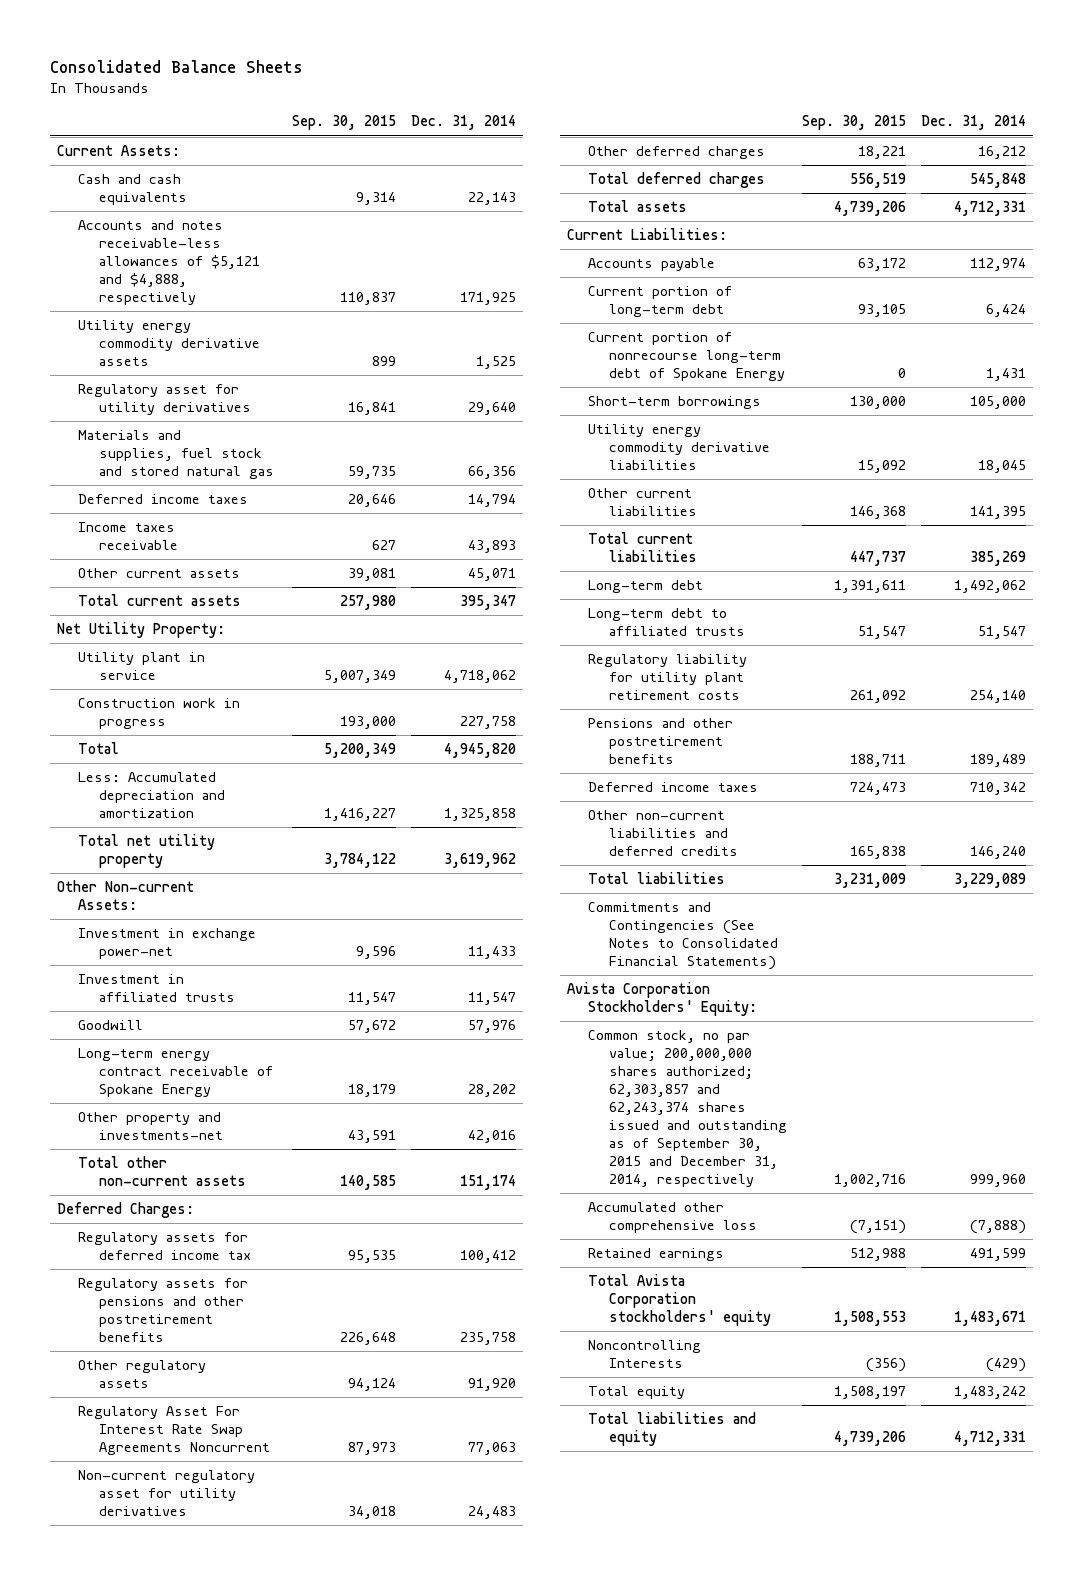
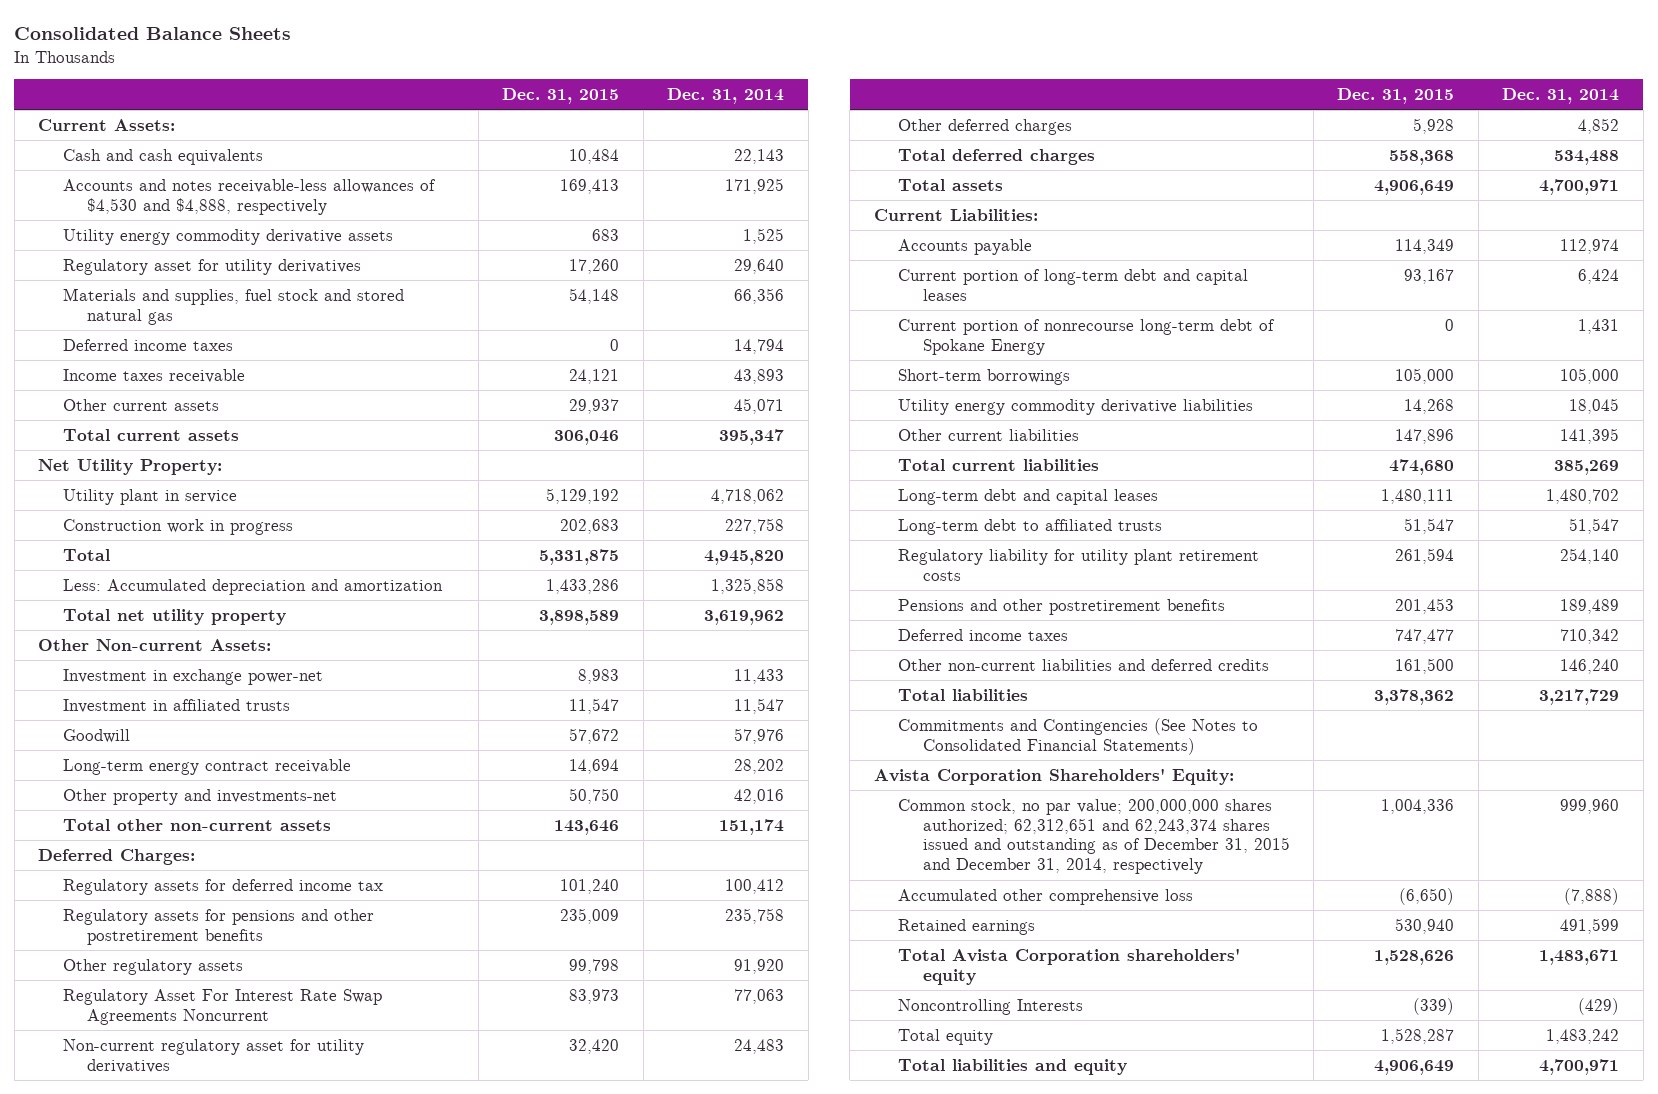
- | Sep. 30, 2015 | Dec. 31, 2014
+ | Dec. 31, 2015 | Dec. 31, 2014
- Accounts and notes receivable-less allowances of $5,121 and $4,888, respectively | 110,837 | 171,925
+ Accounts and notes receivable-less allowances of $4,530 and $4,888, respectively | 169,413 | 171,925
- Long-term energy contract receivable of Spokane Energy | 18,179 | 28,202
+ Long-term energy contract receivable | 14,694 | 28,202
- Other deferred charges | 18,221 | 16,212
- Total deferred charges | 556,519 | 545,848
- Total assets | 4,739,206 | 4,712,331
+ Other deferred charges | 5,928 | 4,852
+ Total deferred charges | 558,368 | 534,488
+ Total assets | 4,906,649 | 4,700,971
- Current portion of long-term debt | 93,105 | 6,424
+ Current portion of long-term debt and capital leases | 93,167 | 6,424
- Long-term debt | 1,391,611 | 1,492,062
+ Long-term debt and capital leases | 1,480,111 | 1,480,702
- Total liabilities | 3,231,009 | 3,229,089
+ Total liabilities | 3,378,362 | 3,217,729
- Avista Corporation Stockholders' Equity:
- Common stock, no par value; 200,000,000 shares authorized; 62,303,857 and 62,243,374 shares issued and outstanding as of September 30, 2015 and December 31, 2014, respectively | 1,002,716 | 999,960
+ Avista Corporation Shareholders' Equity:
+ Common stock, no par value; 200,000,000 shares authorized; 62,312,651 and 62,243,374 shares issued and outstanding as of December 31, 2015 and December 31, 2014, respectively | 1,004,336 | 999,960
- Total Avista Corporation stockholders' equity | 1,508,553 | 1,483,671
+ Total Avista Corporation shareholders' equity | 1,528,626 | 1,483,671
- Total liabilities and equity | 4,739,206 | 4,712,331
+ Total liabilities and equity | 4,906,649 | 4,700,971

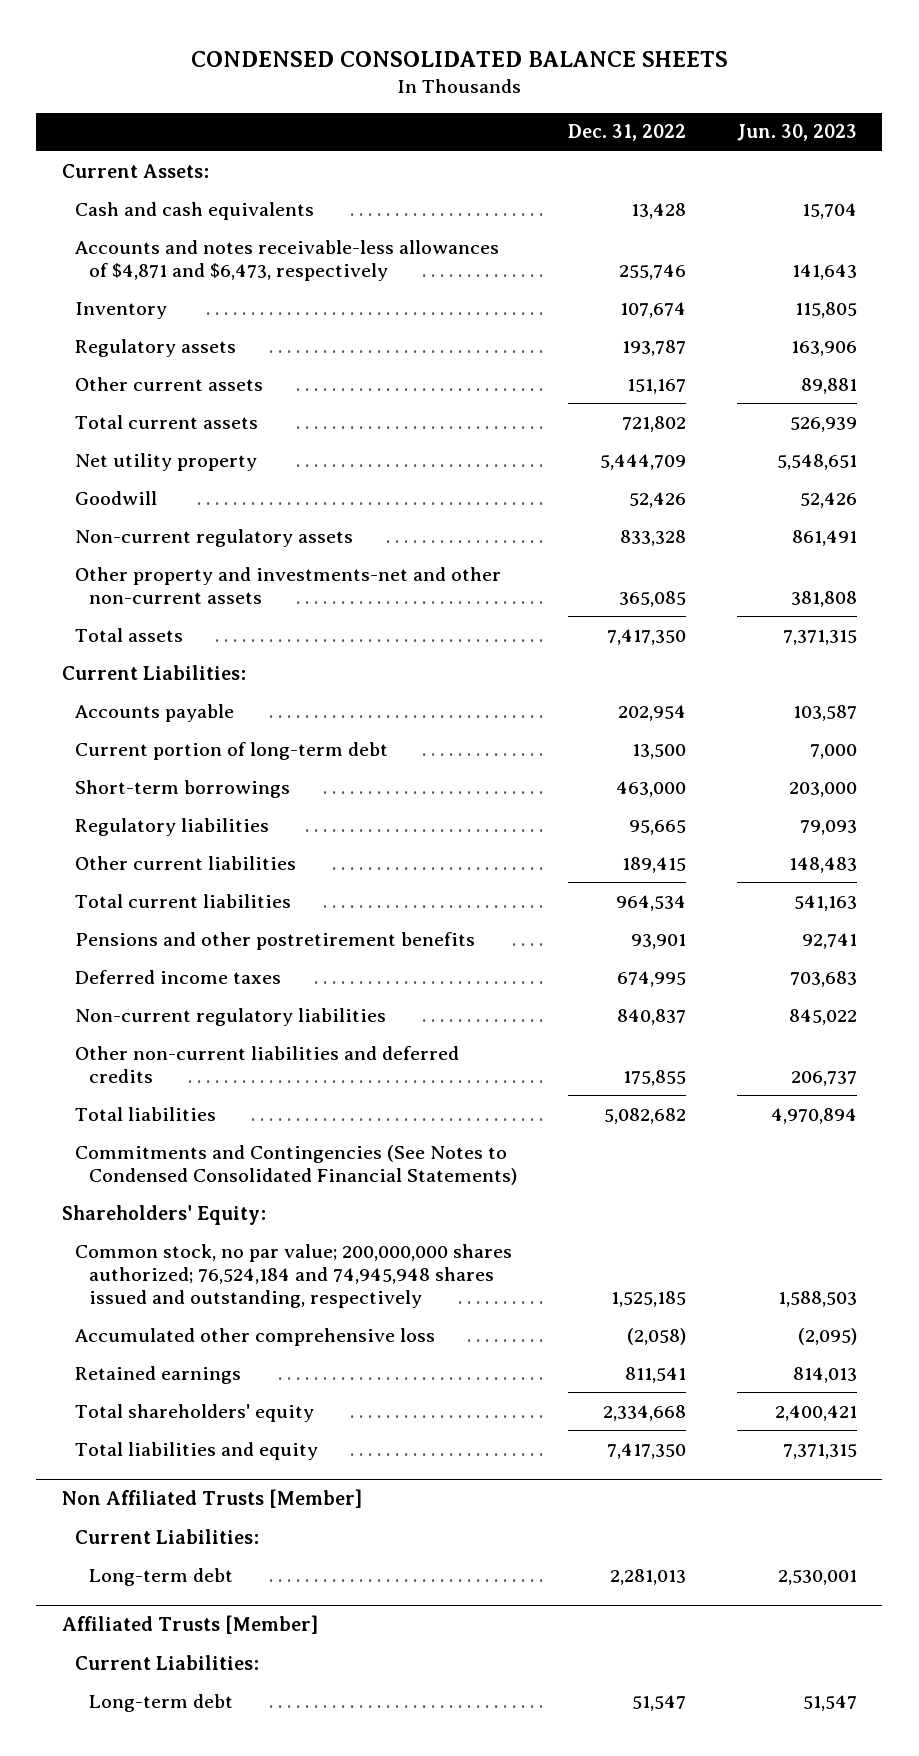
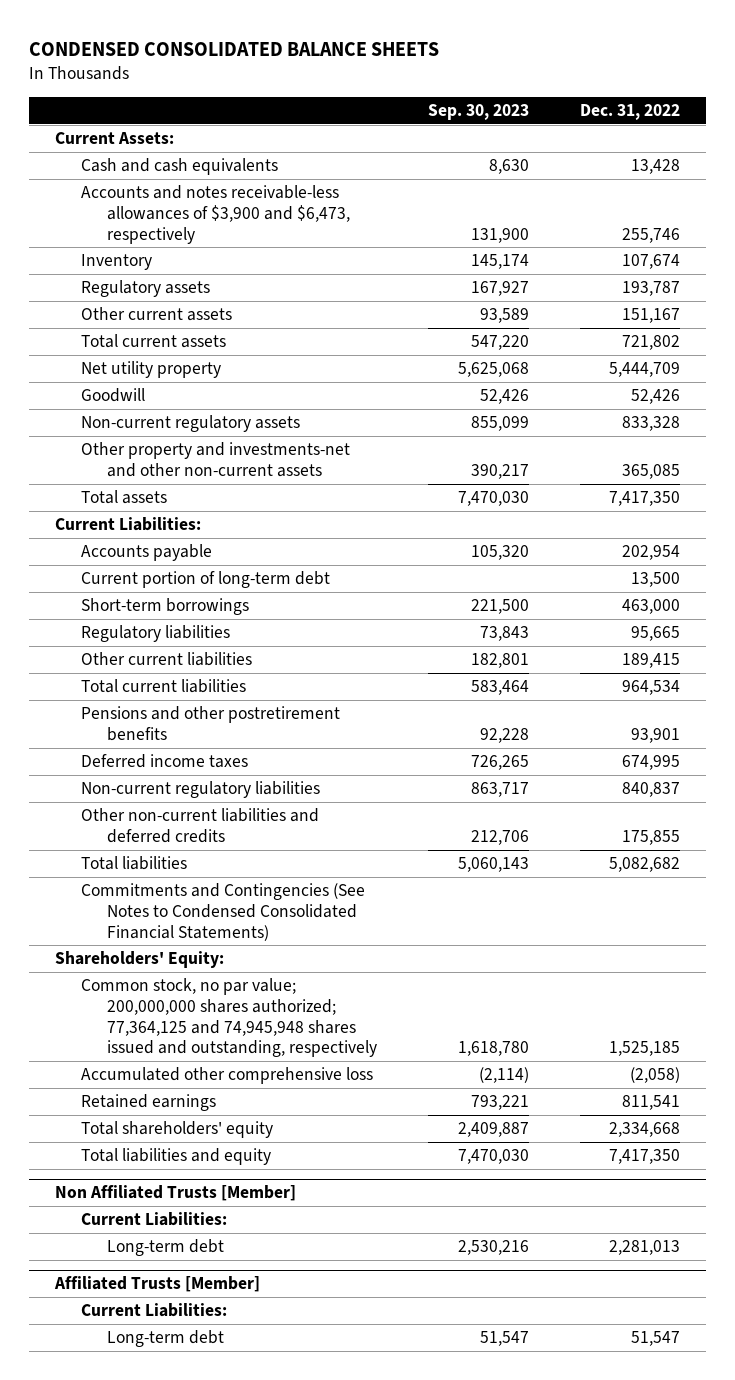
- | Dec. 31, 2022 | Jun. 30, 2023
+ | Sep. 30, 2023 | Dec. 31, 2022
- Accounts and notes receivable-less allowances of $4,871 and $6,473, respectively | 255,746 | 141,643
+ Accounts and notes receivable-less allowances of $3,900 and $6,473, respectively | 131,900 | 255,746
- Common stock, no par value; 200,000,000 shares authorized; 76,524,184 and 74,945,948 shares issued and outstanding, respectively | 1,525,185 | 1,588,503
+ Common stock, no par value; 200,000,000 shares authorized; 77,364,125 and 74,945,948 shares issued and outstanding, respectively | 1,618,780 | 1,525,185

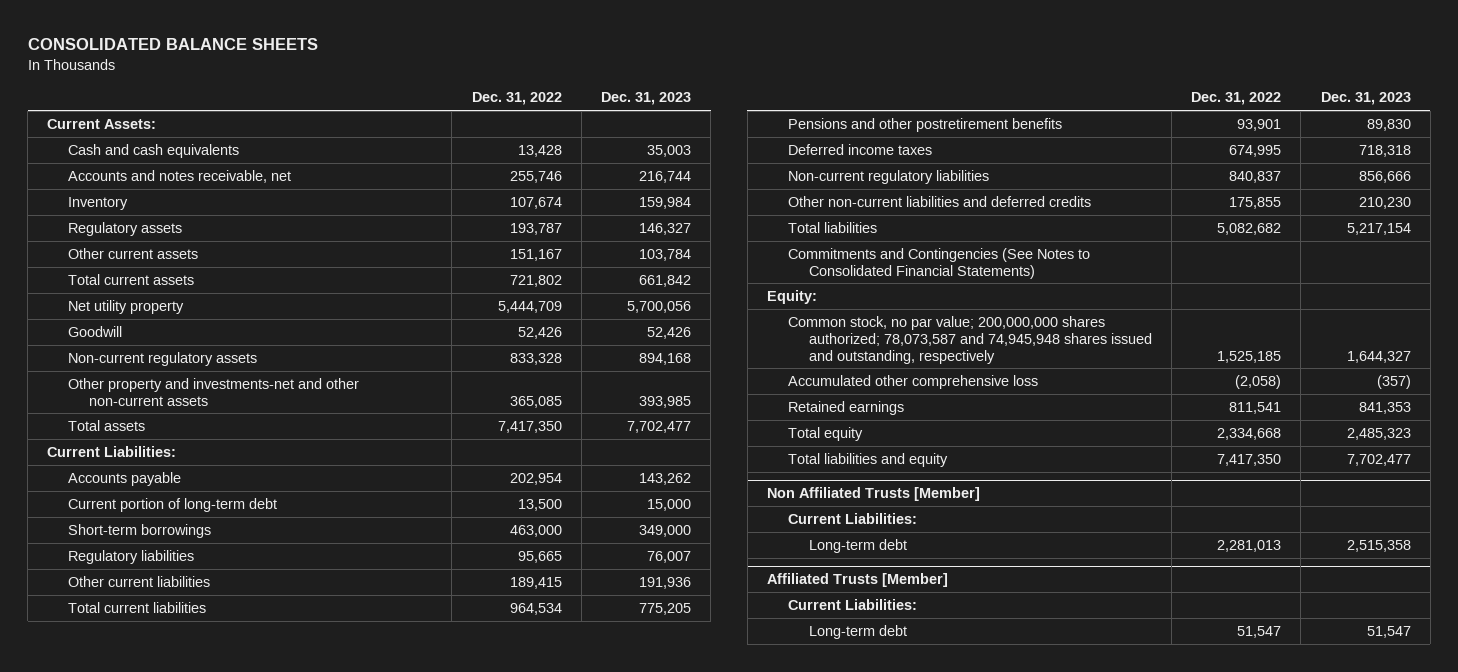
- CONDENSED CONSOLIDATED BALANCE SHEETS
+ CONSOLIDATED BALANCE SHEETS
- | Sep. 30, 2023 | Dec. 31, 2022
+ | Dec. 31, 2022 | Dec. 31, 2023
- Accounts and notes receivable-less allowances of $3,900 and $6,473, respectively | 131,900 | 255,746
+ Accounts and notes receivable, net | 255,746 | 216,744
- Commitments and Contingencies (See Notes to Condensed Consolidated Financial Statements)
- Shareholders' Equity:
- Common stock, no par value; 200,000,000 shares authorized; 77,364,125 and 74,945,948 shares issued and outstanding, respectively | 1,618,780 | 1,525,185
+ Commitments and Contingencies (See Notes to Consolidated Financial Statements)
+ Equity:
+ Common stock, no par value; 200,000,000 shares authorized; 78,073,587 and 74,945,948 shares issued and outstanding, respectively | 1,525,185 | 1,644,327
- Total shareholders' equity | 2,409,887 | 2,334,668
+ Total equity | 2,334,668 | 2,485,323

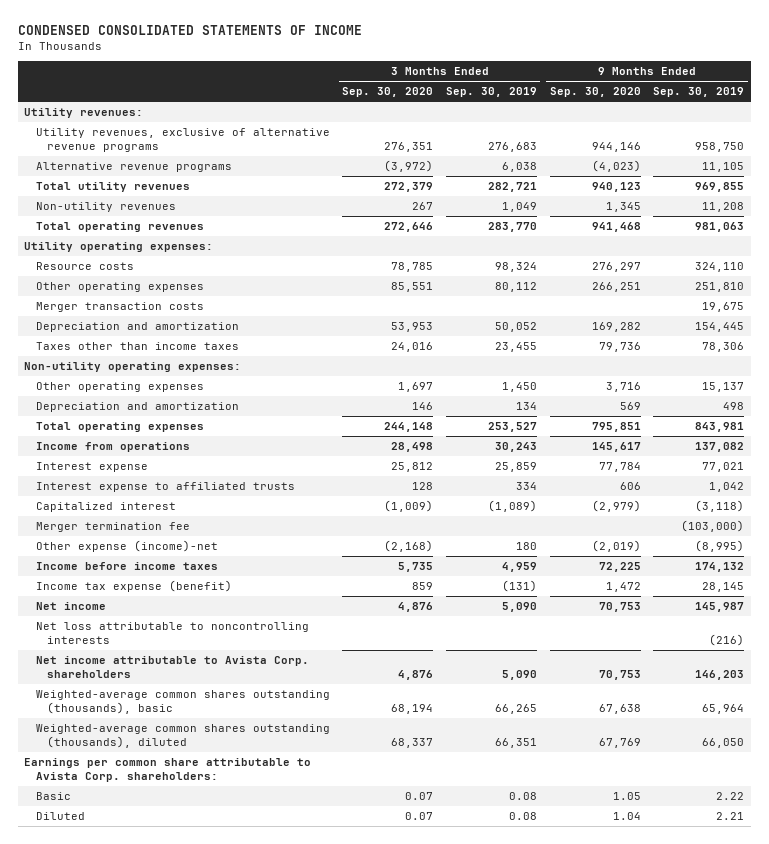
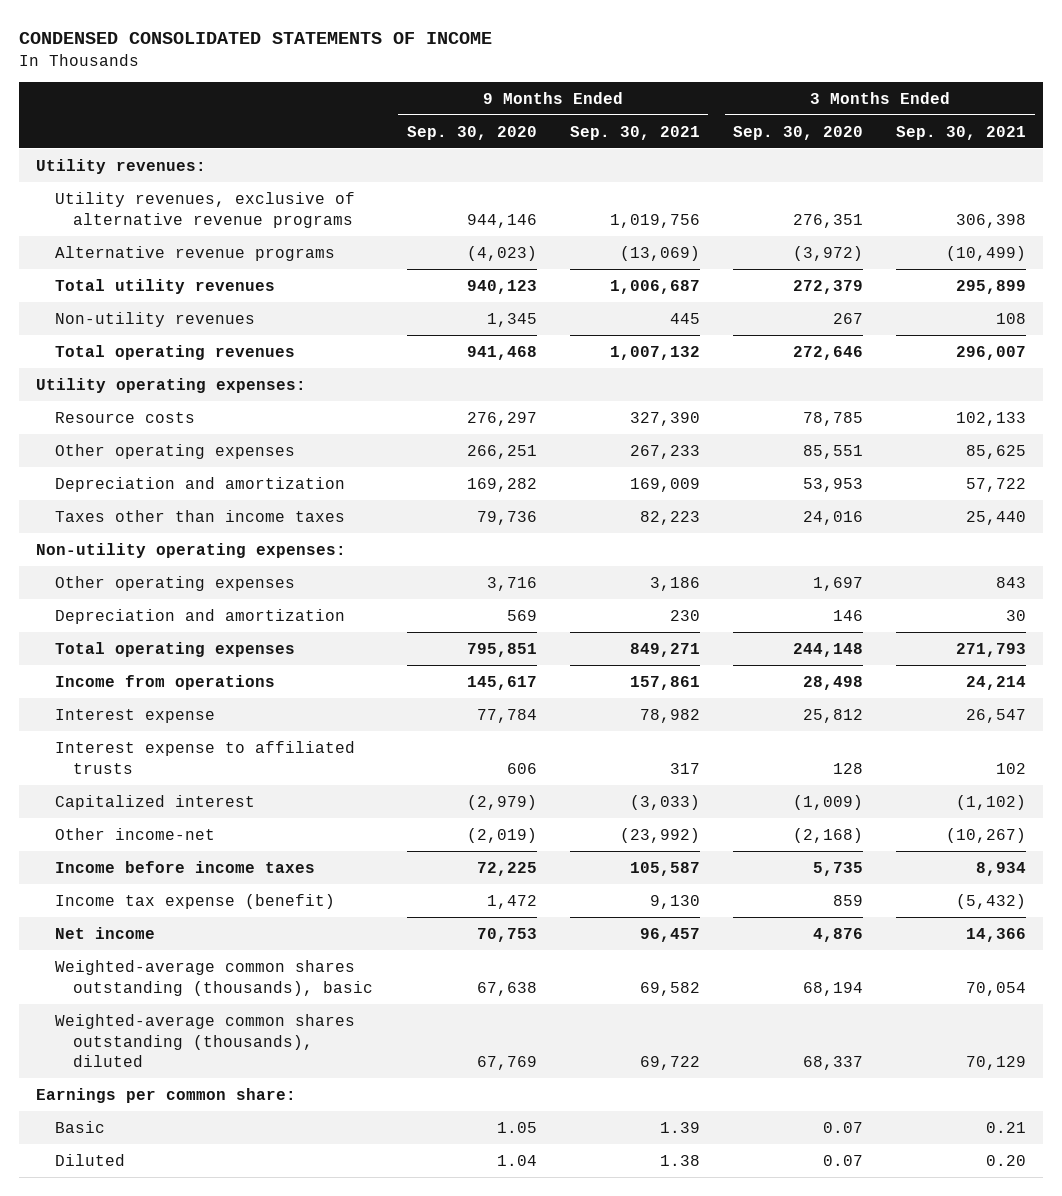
- | 3 Months Ended Sep. 30, 2020 | 3 Months Ended Sep. 30, 2019 | 9 Months Ended Sep. 30, 2020 | 9 Months Ended Sep. 30, 2019
+ | 9 Months Ended Sep. 30, 2020 | 9 Months Ended Sep. 30, 2021 | 3 Months Ended Sep. 30, 2020 | 3 Months Ended Sep. 30, 2021
- Merger transaction costs | | | | 19,675
- Merger termination fee | | | | (103,000)
- Other expense (income)-net | (2,168) | 180 | (2,019) | (8,995)
+ Other income-net | (2,019) | (23,992) | (2,168) | (10,267)
- Net loss attributable to noncontrolling interests | | | | (216)
- Net income attributable to Avista Corp. shareholders | 4,876 | 5,090 | 70,753 | 146,203
- Earnings per common share attributable to Avista Corp. shareholders:
+ Earnings per common share:

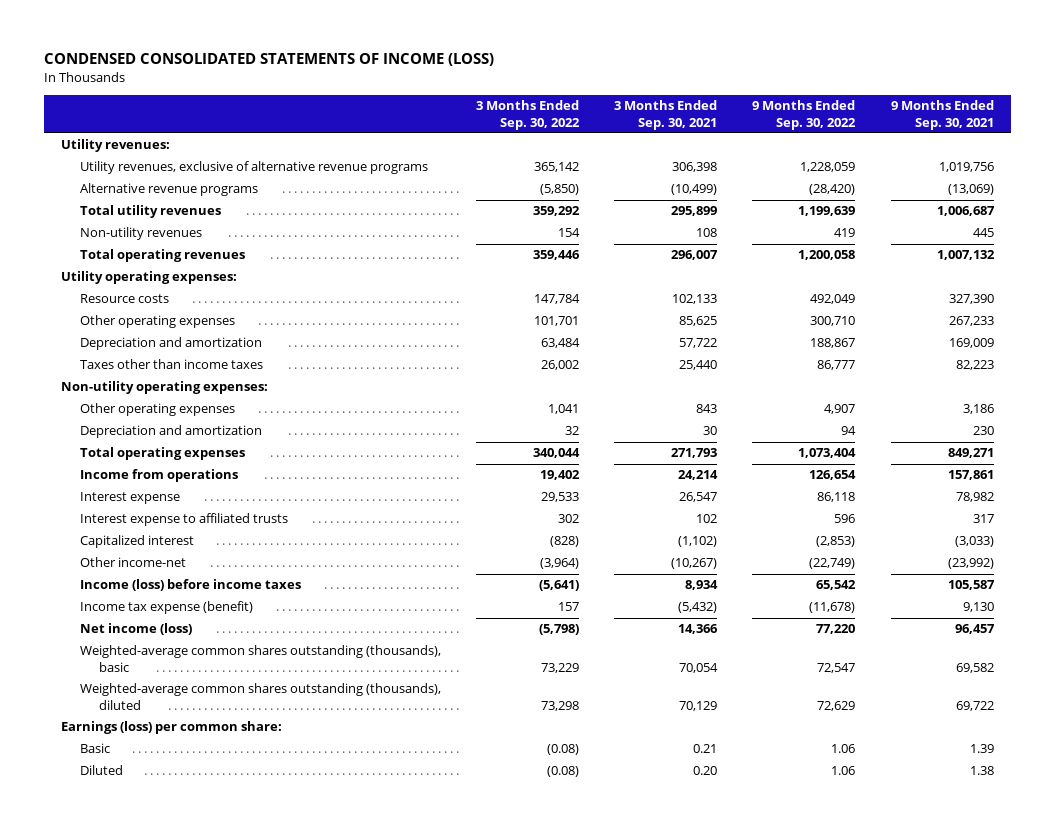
- CONDENSED CONSOLIDATED STATEMENTS OF INCOME
+ CONDENSED CONSOLIDATED STATEMENTS OF INCOME (LOSS)
- | 9 Months Ended Sep. 30, 2020 | 9 Months Ended Sep. 30, 2021 | 3 Months Ended Sep. 30, 2020 | 3 Months Ended Sep. 30, 2021
+ | 3 Months Ended Sep. 30, 2022 | 3 Months Ended Sep. 30, 2021 | 9 Months Ended Sep. 30, 2022 | 9 Months Ended Sep. 30, 2021
- Income before income taxes | 72,225 | 105,587 | 5,735 | 8,934
+ Income (loss) before income taxes | (5,641) | 8,934 | 65,542 | 105,587
- Net income | 70,753 | 96,457 | 4,876 | 14,366
+ Net income (loss) | (5,798) | 14,366 | 77,220 | 96,457
- Earnings per common share:
+ Earnings (loss) per common share:

